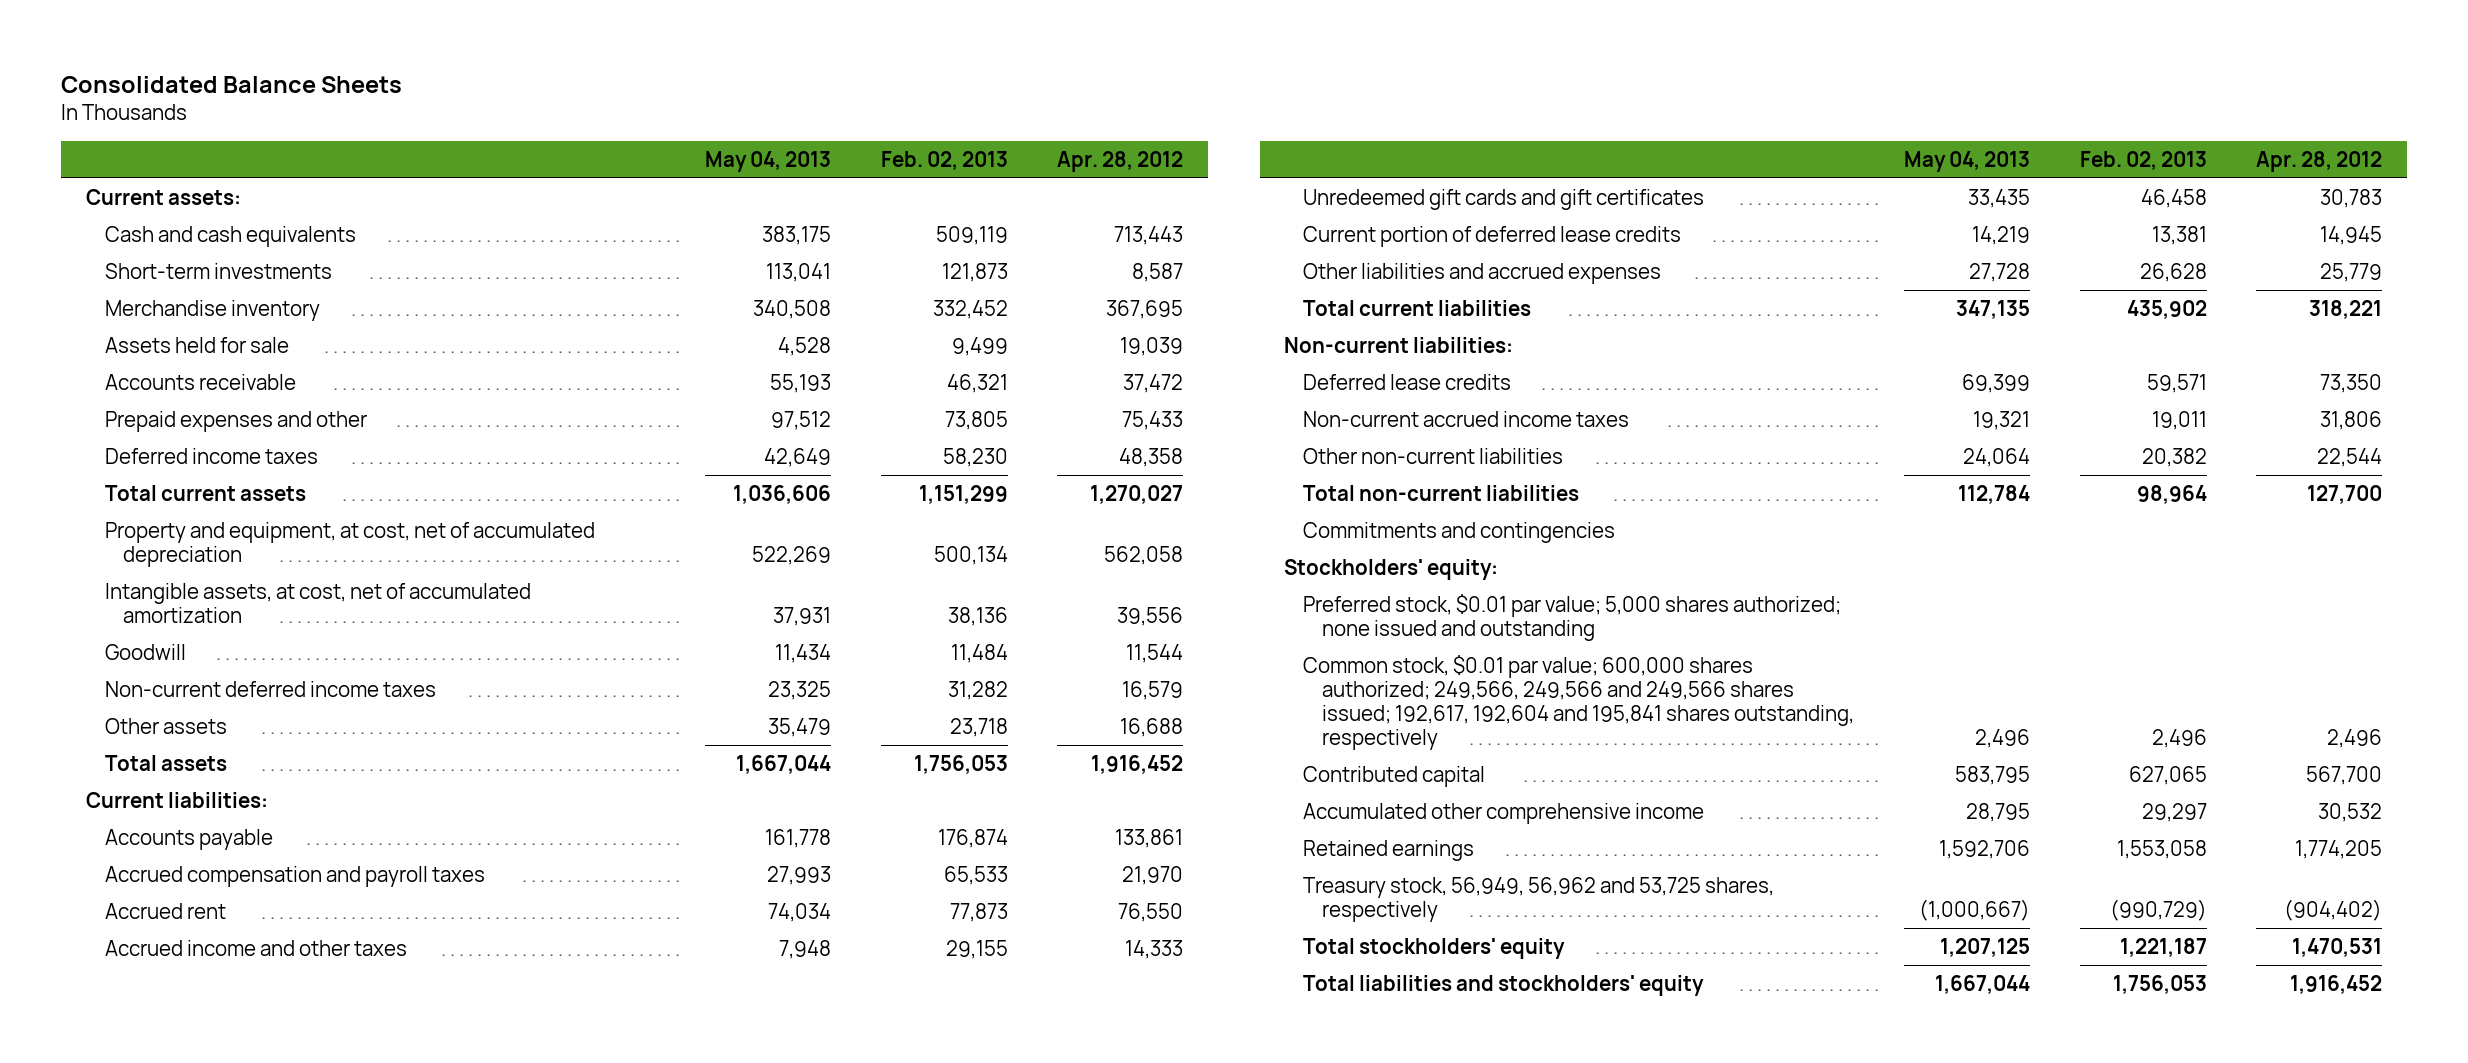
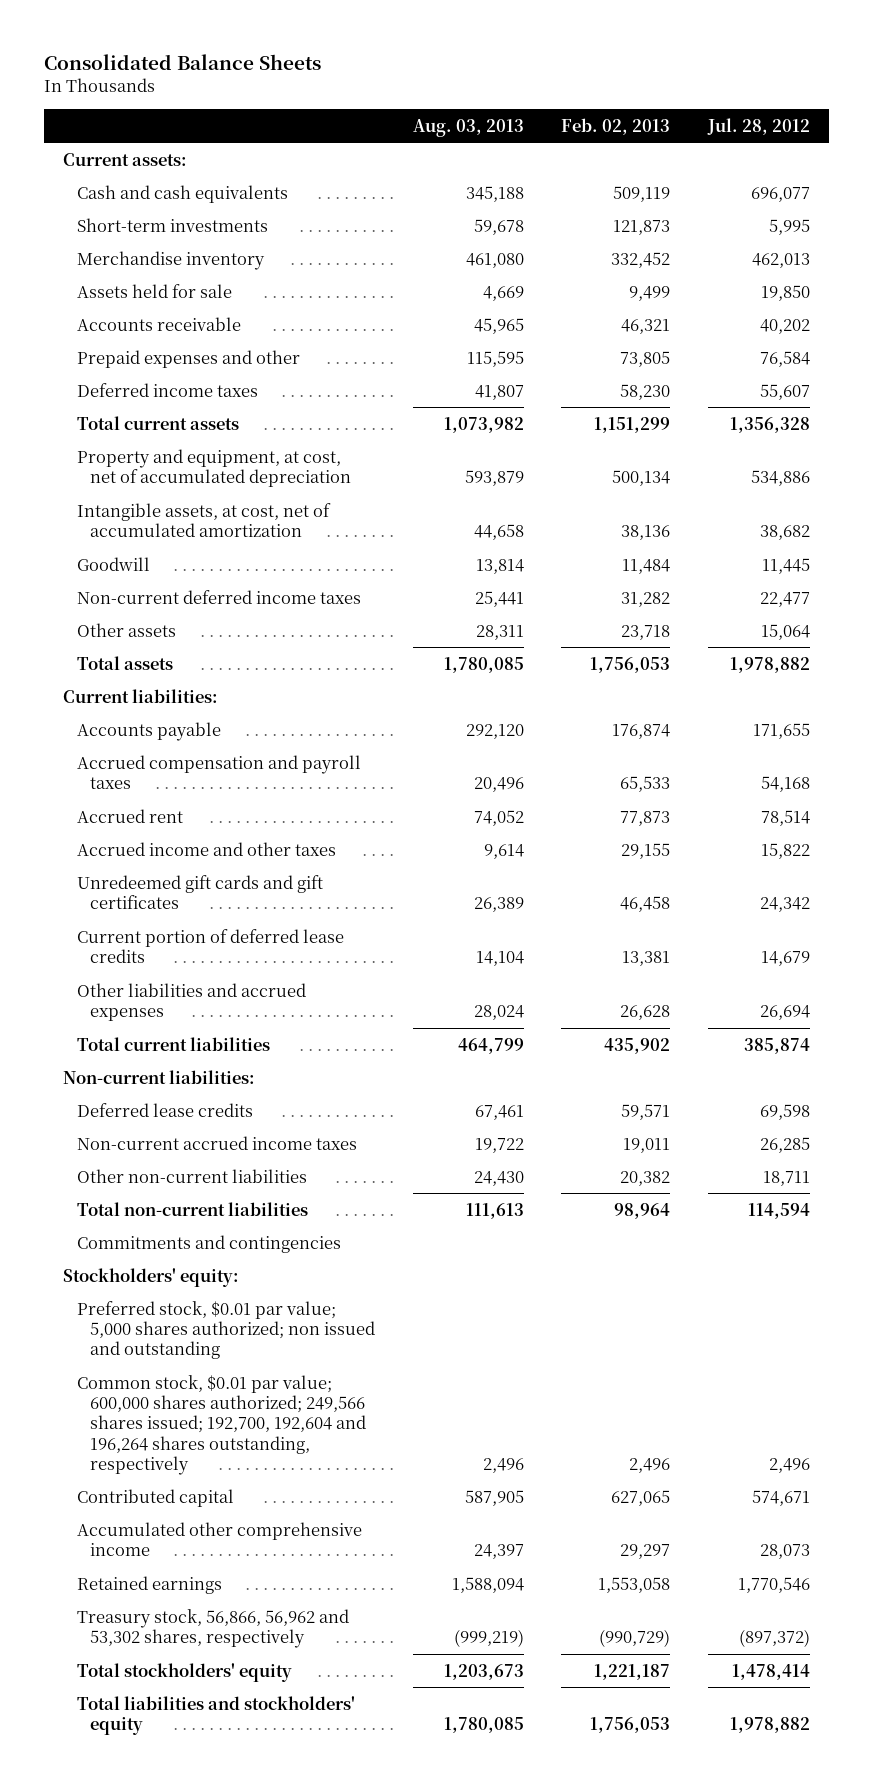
- | May 04, 2013 | Feb. 02, 2013 | Apr. 28, 2012
+ | Aug. 03, 2013 | Feb. 02, 2013 | Jul. 28, 2012
- Preferred stock, $0.01 par value; 5,000 shares authorized; none issued and outstanding
- Common stock, $0.01 par value; 600,000 shares authorized; 249,566, 249,566 and 249,566 shares issued; 192,617, 192,604 and 195,841 shares outstanding, respectively | 2,496 | 2,496 | 2,496
+ Preferred stock, $0.01 par value; 5,000 shares authorized; non issued and outstanding
+ Common stock, $0.01 par value; 600,000 shares authorized; 249,566 shares issued; 192,700, 192,604 and 196,264 shares outstanding, respectively | 2,496 | 2,496 | 2,496
- Treasury stock, 56,949, 56,962 and 53,725 shares, respectively | (1,000,667) | (990,729) | (904,402)
+ Treasury stock, 56,866, 56,962 and 53,302 shares, respectively | (999,219) | (990,729) | (897,372)

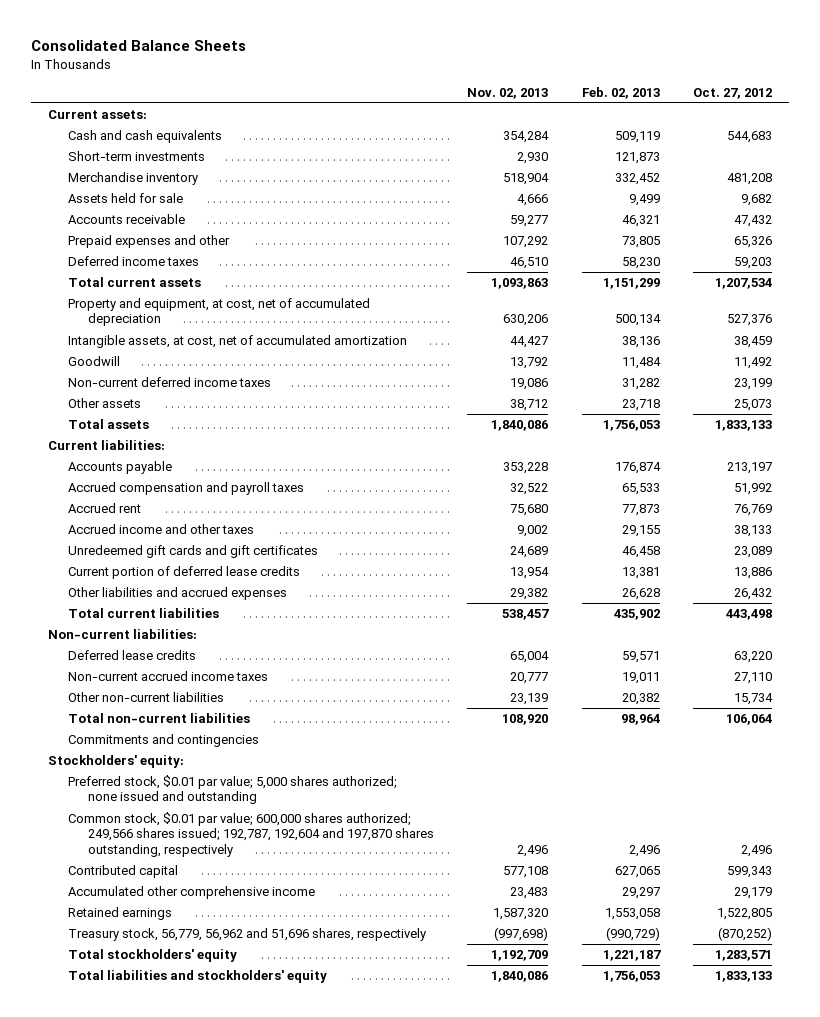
- | Aug. 03, 2013 | Feb. 02, 2013 | Jul. 28, 2012
+ | Nov. 02, 2013 | Feb. 02, 2013 | Oct. 27, 2012
- Preferred stock, $0.01 par value; 5,000 shares authorized; non issued and outstanding
- Common stock, $0.01 par value; 600,000 shares authorized; 249,566 shares issued; 192,700, 192,604 and 196,264 shares outstanding, respectively | 2,496 | 2,496 | 2,496
+ Preferred stock, $0.01 par value; 5,000 shares authorized; none issued and outstanding
+ Common stock, $0.01 par value; 600,000 shares authorized; 249,566 shares issued; 192,787, 192,604 and 197,870 shares outstanding, respectively | 2,496 | 2,496 | 2,496
- Treasury stock, 56,866, 56,962 and 53,302 shares, respectively | (999,219) | (990,729) | (897,372)
+ Treasury stock, 56,779, 56,962 and 51,696 shares, respectively | (997,698) | (990,729) | (870,252)

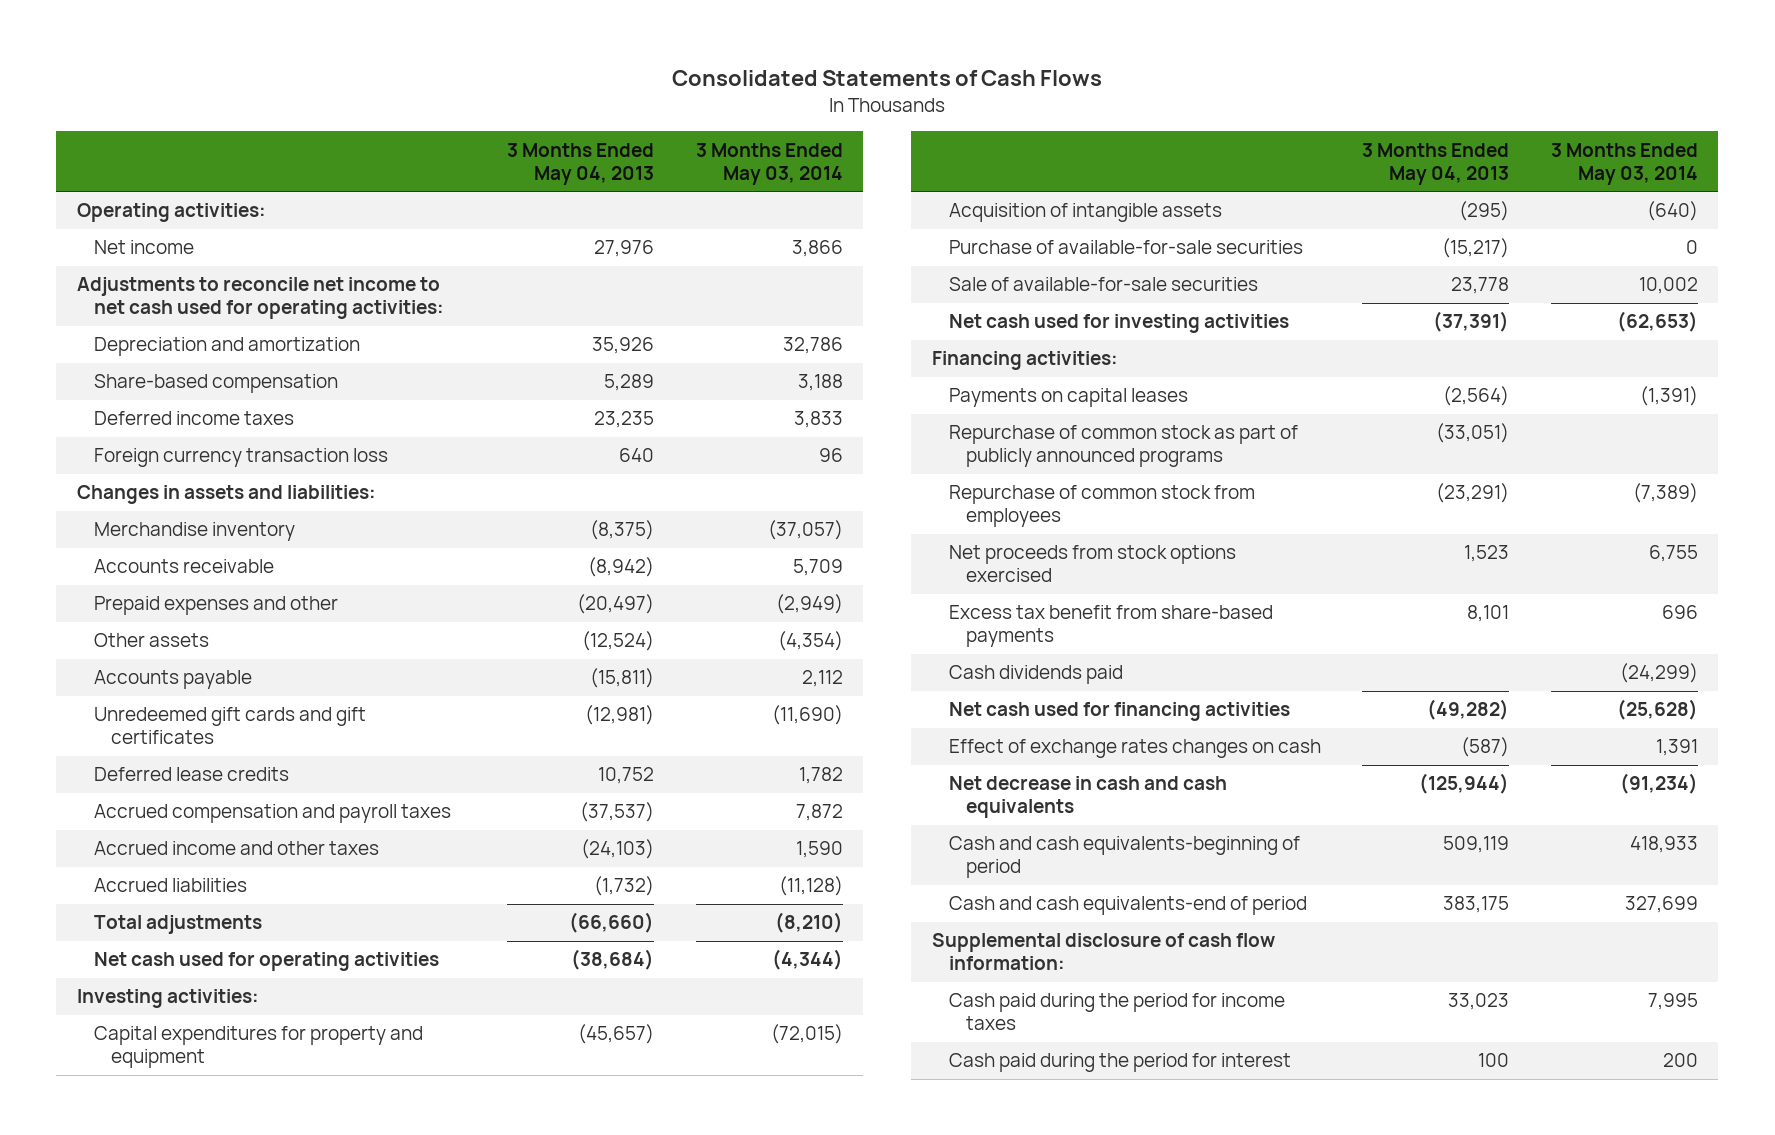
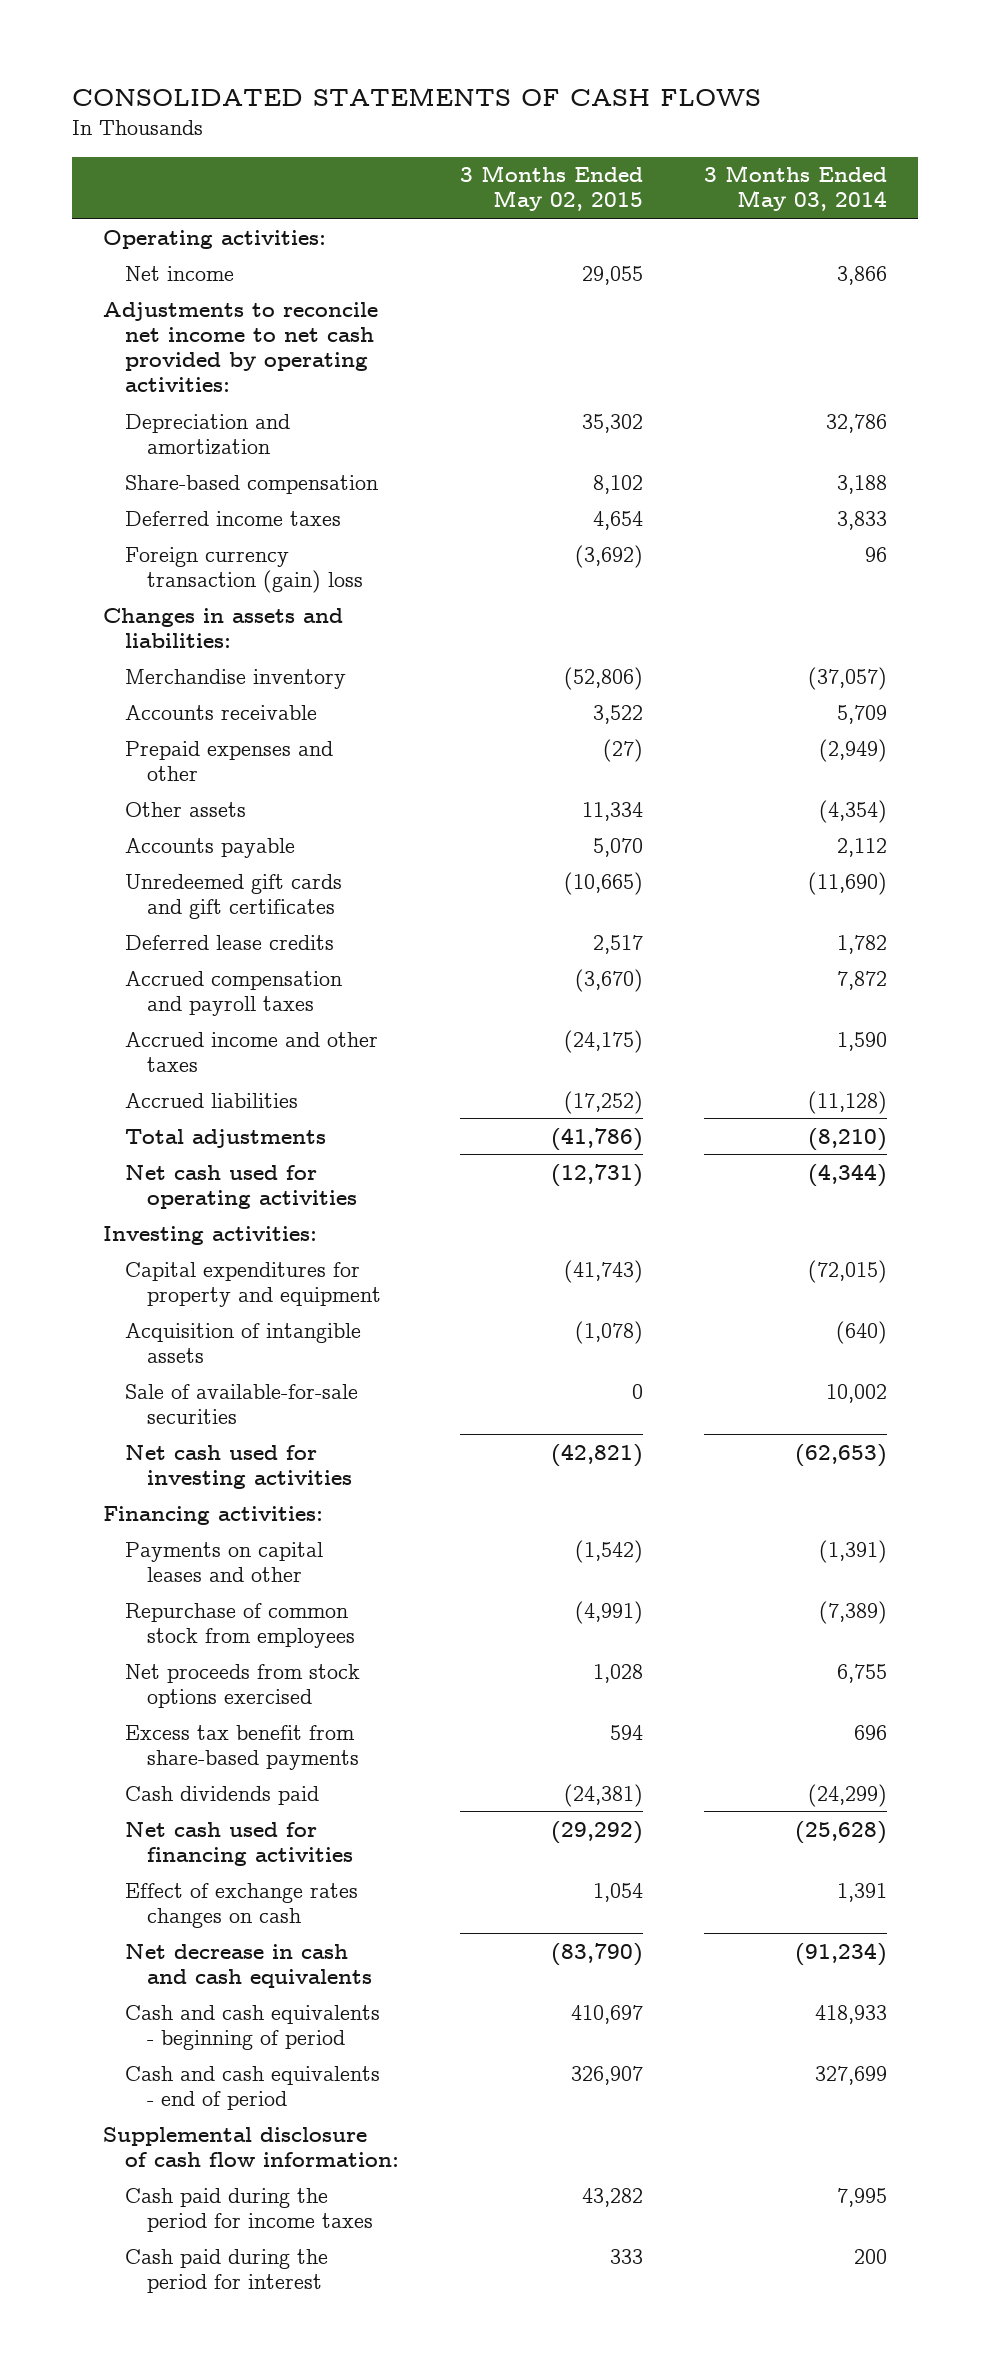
- Consolidated Statements of Cash Flows
+ CONSOLIDATED STATEMENTS OF CASH FLOWS
- | 3 Months Ended May 04, 2013 | 3 Months Ended May 03, 2014
+ | 3 Months Ended May 02, 2015 | 3 Months Ended May 03, 2014
- Adjustments to reconcile net income to net cash used for operating activities:
+ Adjustments to reconcile net income to net cash provided by operating activities:
- Foreign currency transaction loss | 640 | 96
+ Foreign currency transaction (gain) loss | (3,692) | 96
- Purchase of available-for-sale securities | (15,217) | 0
- Payments on capital leases | (2,564) | (1,391)
- Repurchase of common stock as part of publicly announced programs | (33,051) |
+ Payments on capital leases and other | (1,542) | (1,391)
- Cash and cash equivalents-beginning of period | 509,119 | 418,933
- Cash and cash equivalents-end of period | 383,175 | 327,699
+ Cash and cash equivalents - beginning of period | 410,697 | 418,933
+ Cash and cash equivalents - end of period | 326,907 | 327,699

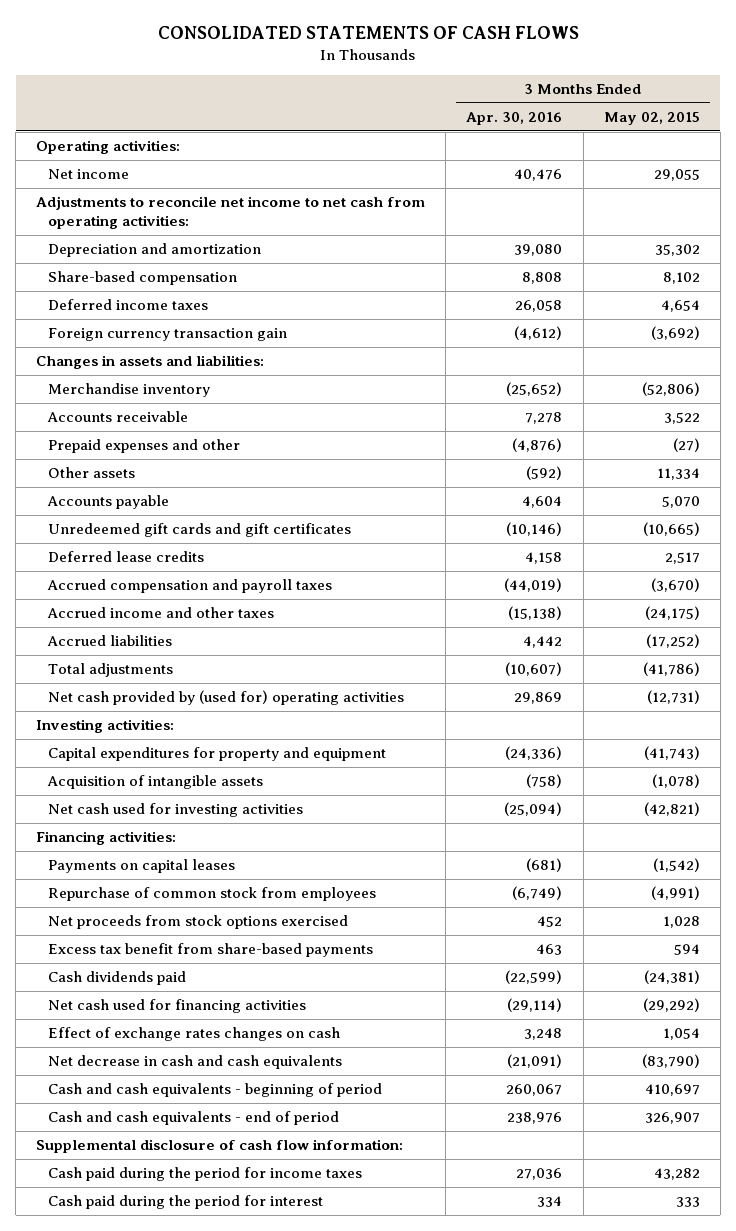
- | 3 Months Ended May 02, 2015 | 3 Months Ended May 03, 2014
+ | 3 Months Ended Apr. 30, 2016 | 3 Months Ended May 02, 2015
- Adjustments to reconcile net income to net cash provided by operating activities:
+ Adjustments to reconcile net income to net cash from operating activities:
- Foreign currency transaction (gain) loss | (3,692) | 96
+ Foreign currency transaction gain | (4,612) | (3,692)
- Net cash used for operating activities | (12,731) | (4,344)
+ Net cash provided by (used for) operating activities | 29,869 | (12,731)
- Sale of available-for-sale securities | 0 | 10,002
- Payments on capital leases and other | (1,542) | (1,391)
+ Payments on capital leases | (681) | (1,542)

